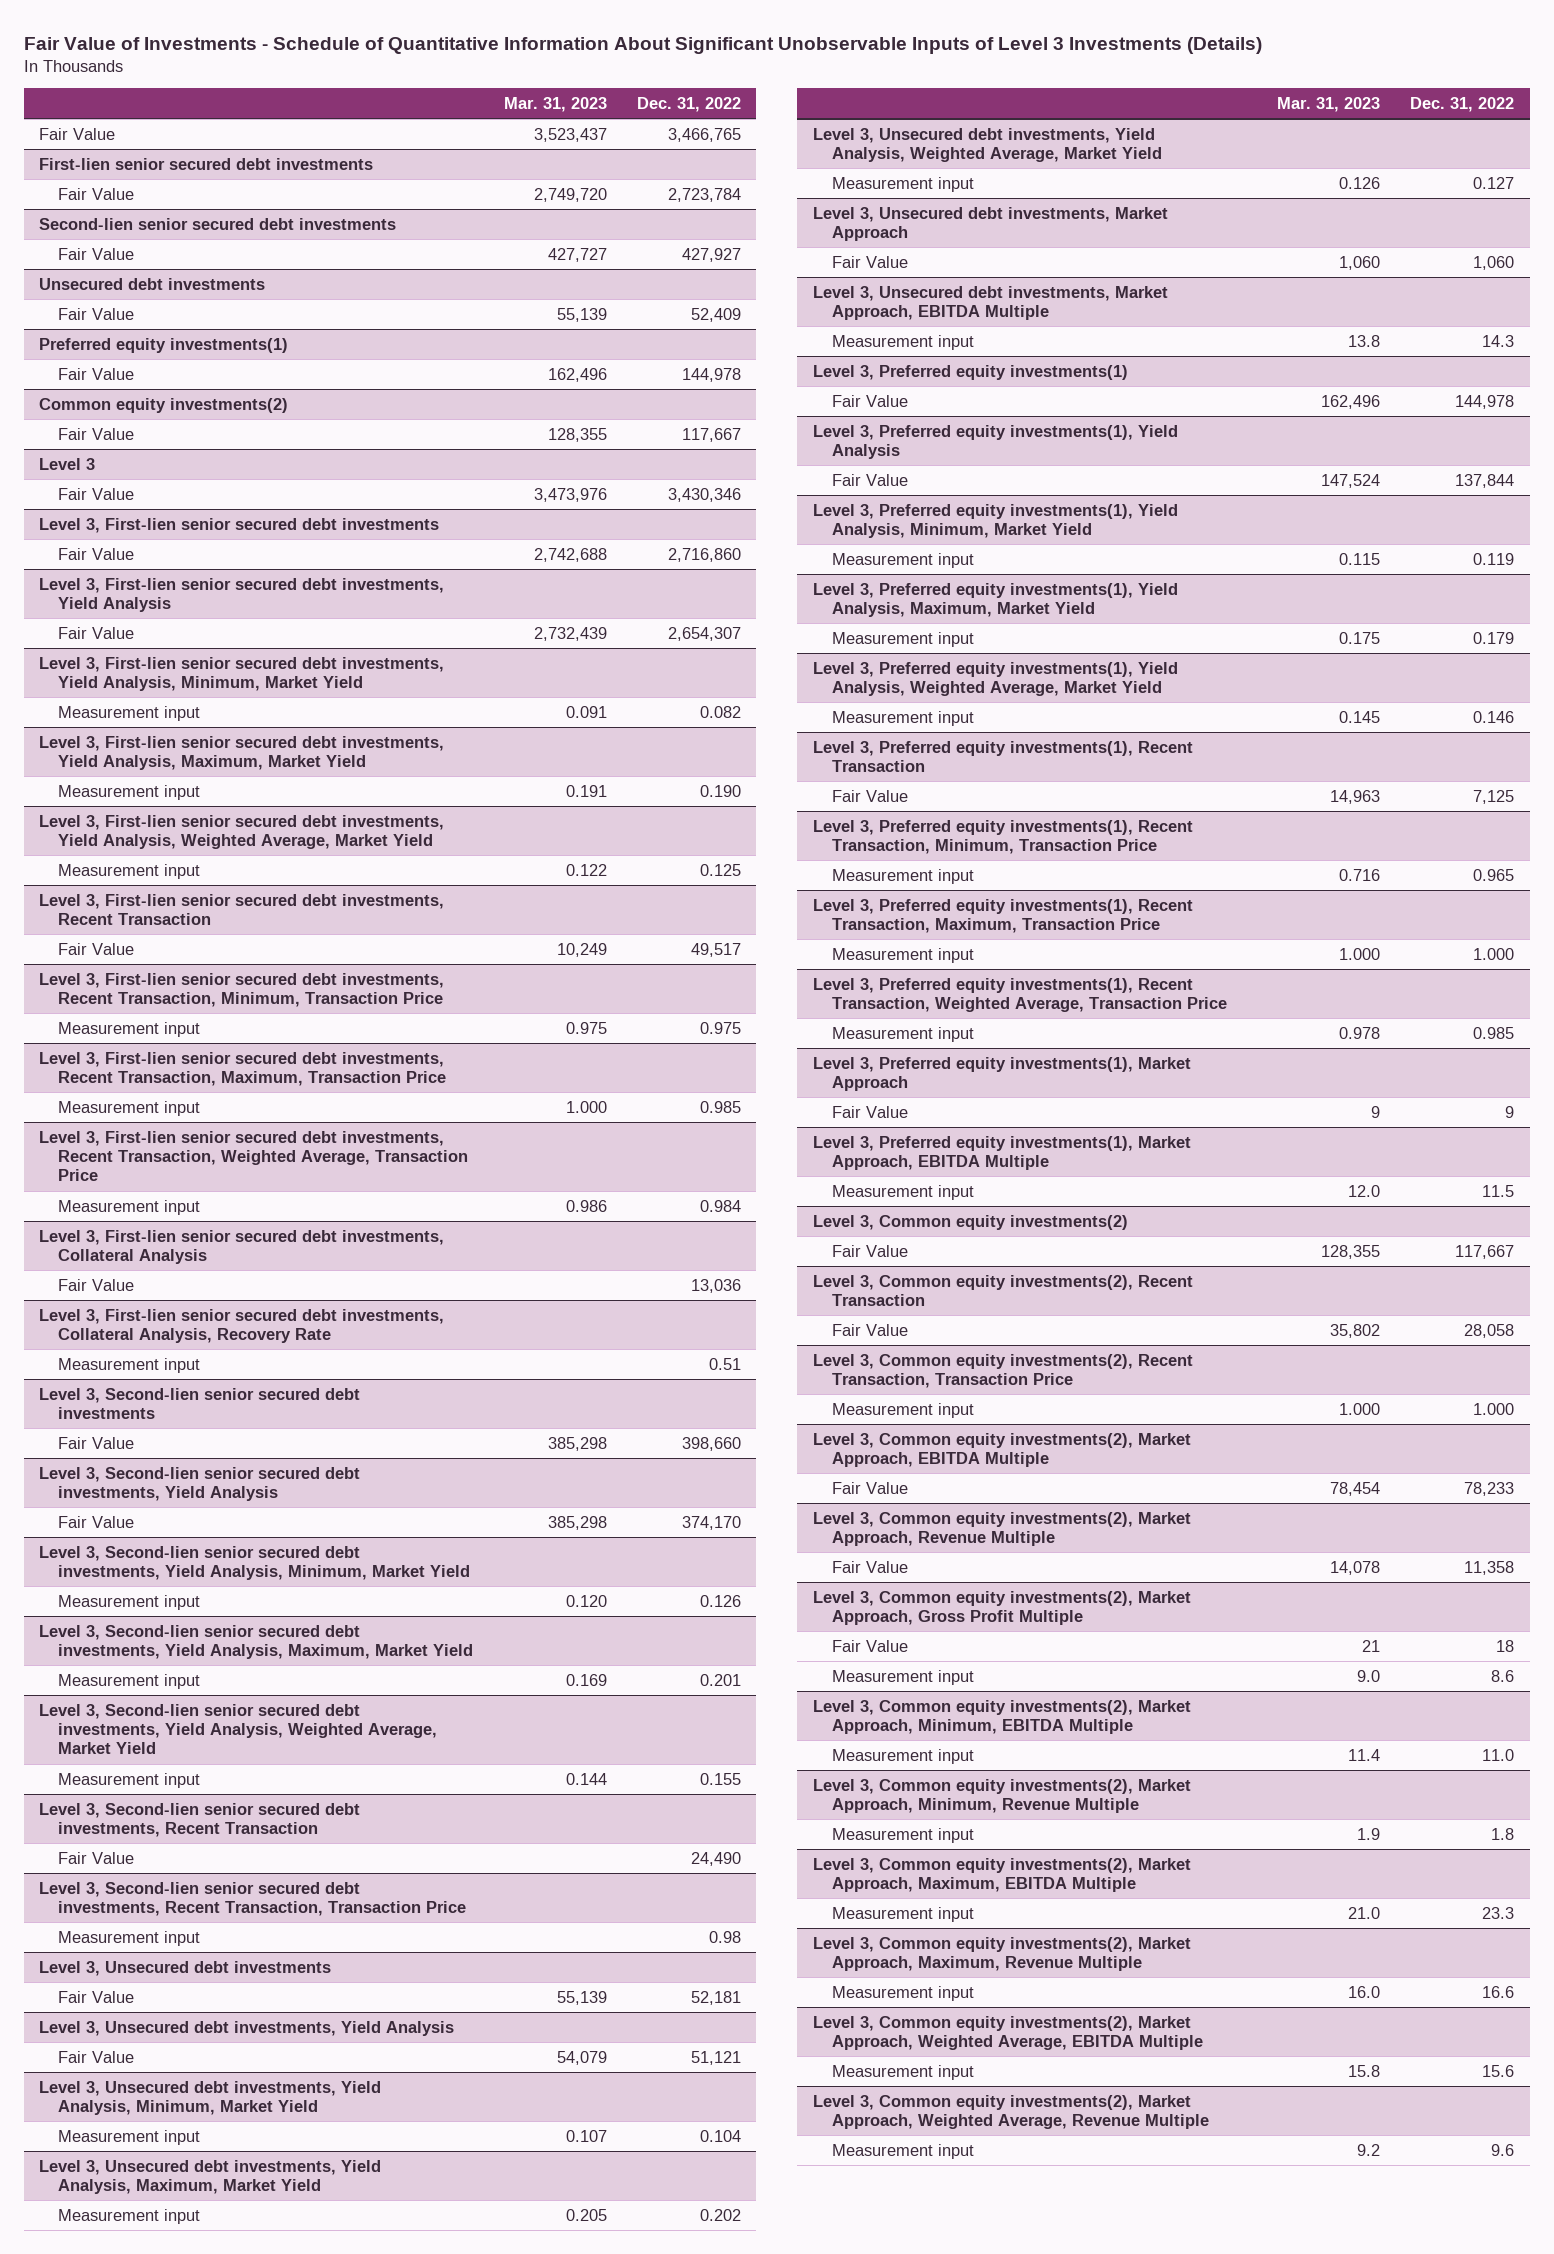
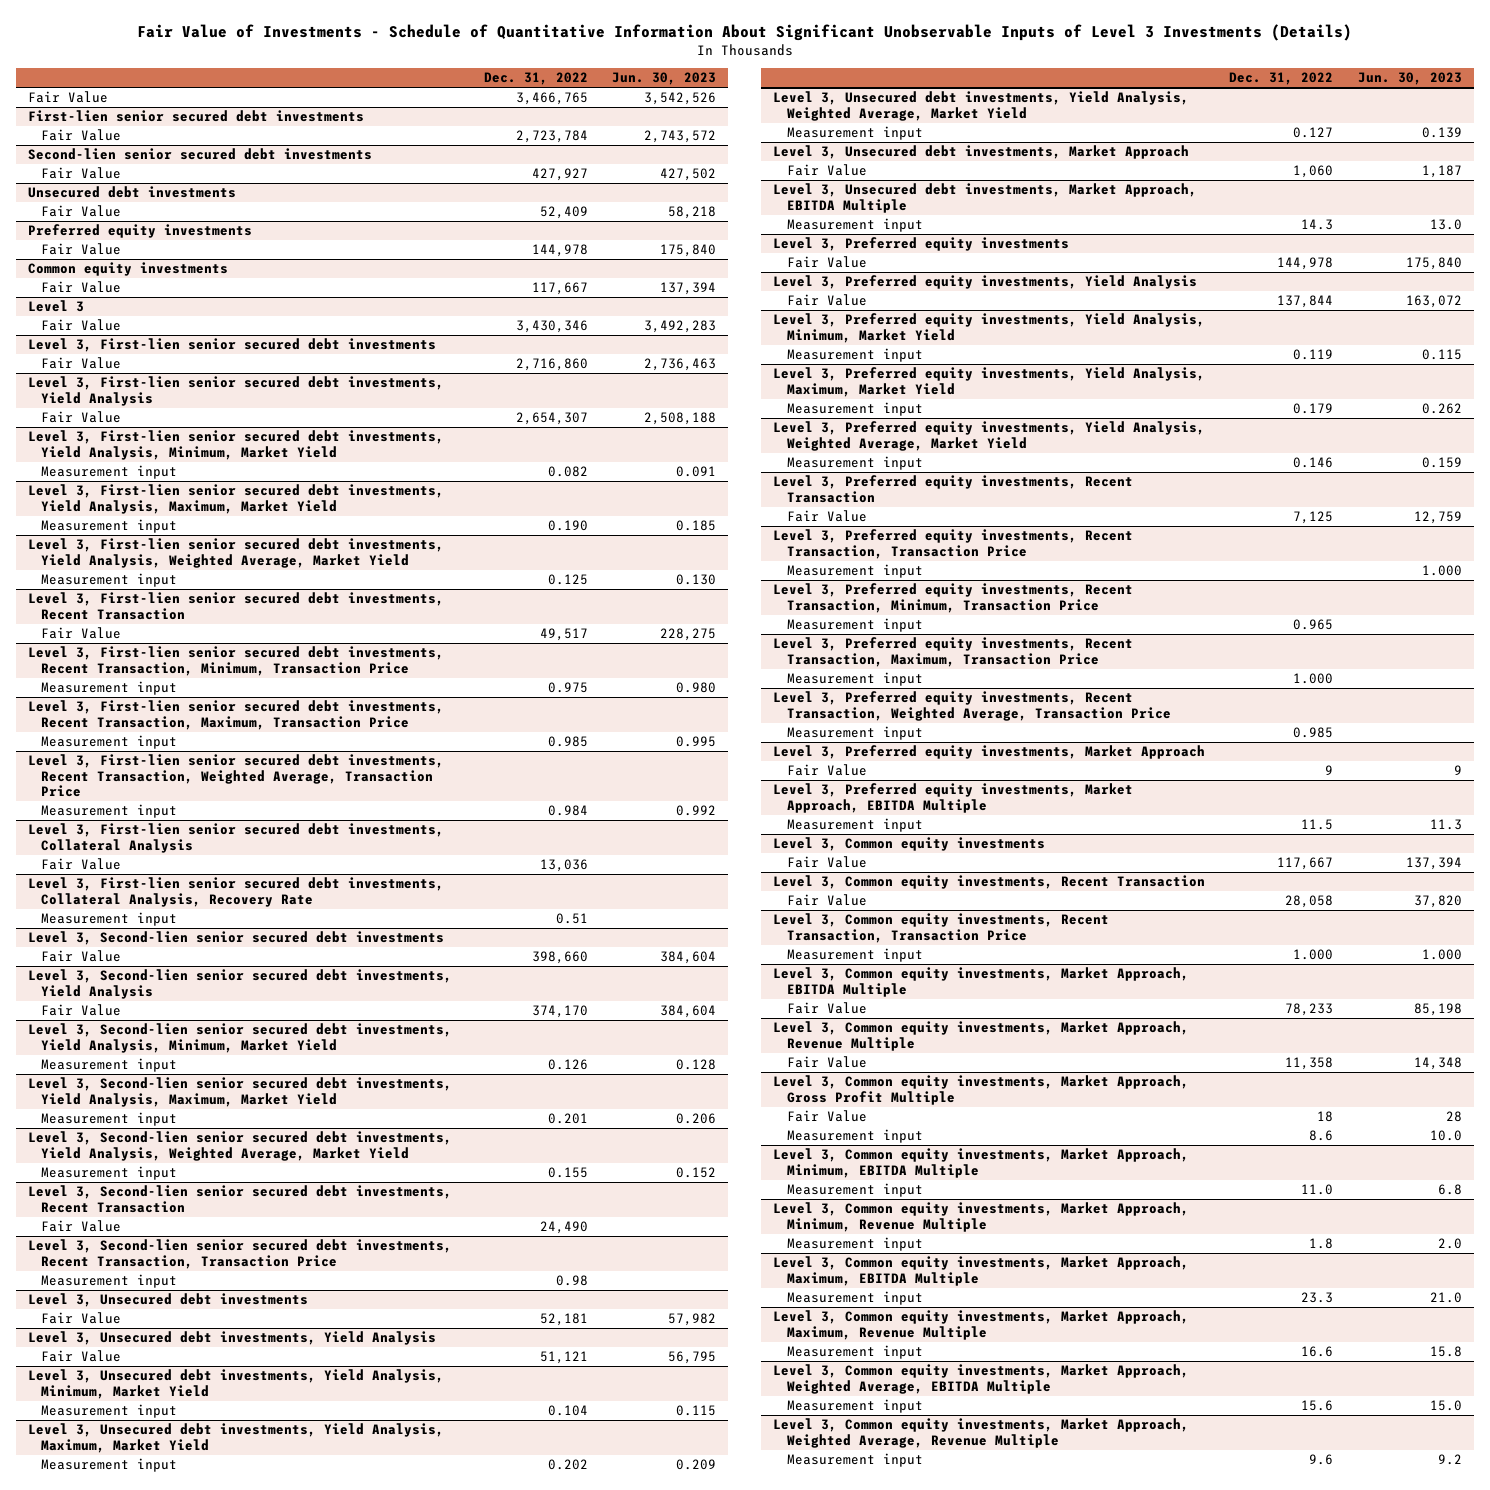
- | Mar. 31, 2023 | Dec. 31, 2022
+ | Dec. 31, 2022 | Jun. 30, 2023
- Preferred equity investments(1)
+ Preferred equity investments
- Common equity investments(2)
+ Common equity investments
- Level 3, Preferred equity investments(1)
+ Level 3, Preferred equity investments
- Level 3, Preferred equity investments(1), Yield Analysis
+ Level 3, Preferred equity investments, Yield Analysis
- Level 3, Preferred equity investments(1), Yield Analysis, Minimum, Market Yield
+ Level 3, Preferred equity investments, Yield Analysis, Minimum, Market Yield
- Level 3, Preferred equity investments(1), Yield Analysis, Maximum, Market Yield
+ Level 3, Preferred equity investments, Yield Analysis, Maximum, Market Yield
- Level 3, Preferred equity investments(1), Yield Analysis, Weighted Average, Market Yield
+ Level 3, Preferred equity investments, Yield Analysis, Weighted Average, Market Yield
- Level 3, Preferred equity investments(1), Recent Transaction
+ Level 3, Preferred equity investments, Recent Transaction
- Level 3, Preferred equity investments(1), Recent Transaction, Minimum, Transaction Price
+ Level 3, Preferred equity investments, Recent Transaction, Transaction Price
+ Measurement input | | 1.000
+ Level 3, Preferred equity investments, Recent Transaction, Minimum, Transaction Price
- Level 3, Preferred equity investments(1), Recent Transaction, Maximum, Transaction Price
+ Level 3, Preferred equity investments, Recent Transaction, Maximum, Transaction Price
- Level 3, Preferred equity investments(1), Recent Transaction, Weighted Average, Transaction Price
+ Level 3, Preferred equity investments, Recent Transaction, Weighted Average, Transaction Price
- Level 3, Preferred equity investments(1), Market Approach
+ Level 3, Preferred equity investments, Market Approach
- Level 3, Preferred equity investments(1), Market Approach, EBITDA Multiple
+ Level 3, Preferred equity investments, Market Approach, EBITDA Multiple
- Level 3, Common equity investments(2)
+ Level 3, Common equity investments
- Level 3, Common equity investments(2), Recent Transaction
+ Level 3, Common equity investments, Recent Transaction
- Level 3, Common equity investments(2), Recent Transaction, Transaction Price
+ Level 3, Common equity investments, Recent Transaction, Transaction Price
- Level 3, Common equity investments(2), Market Approach, EBITDA Multiple
+ Level 3, Common equity investments, Market Approach, EBITDA Multiple
- Level 3, Common equity investments(2), Market Approach, Revenue Multiple
+ Level 3, Common equity investments, Market Approach, Revenue Multiple
- Level 3, Common equity investments(2), Market Approach, Gross Profit Multiple
+ Level 3, Common equity investments, Market Approach, Gross Profit Multiple
- Level 3, Common equity investments(2), Market Approach, Minimum, EBITDA Multiple
+ Level 3, Common equity investments, Market Approach, Minimum, EBITDA Multiple
- Level 3, Common equity investments(2), Market Approach, Minimum, Revenue Multiple
+ Level 3, Common equity investments, Market Approach, Minimum, Revenue Multiple
- Level 3, Common equity investments(2), Market Approach, Maximum, EBITDA Multiple
+ Level 3, Common equity investments, Market Approach, Maximum, EBITDA Multiple
- Level 3, Common equity investments(2), Market Approach, Maximum, Revenue Multiple
+ Level 3, Common equity investments, Market Approach, Maximum, Revenue Multiple
- Level 3, Common equity investments(2), Market Approach, Weighted Average, EBITDA Multiple
+ Level 3, Common equity investments, Market Approach, Weighted Average, EBITDA Multiple
- Level 3, Common equity investments(2), Market Approach, Weighted Average, Revenue Multiple
+ Level 3, Common equity investments, Market Approach, Weighted Average, Revenue Multiple

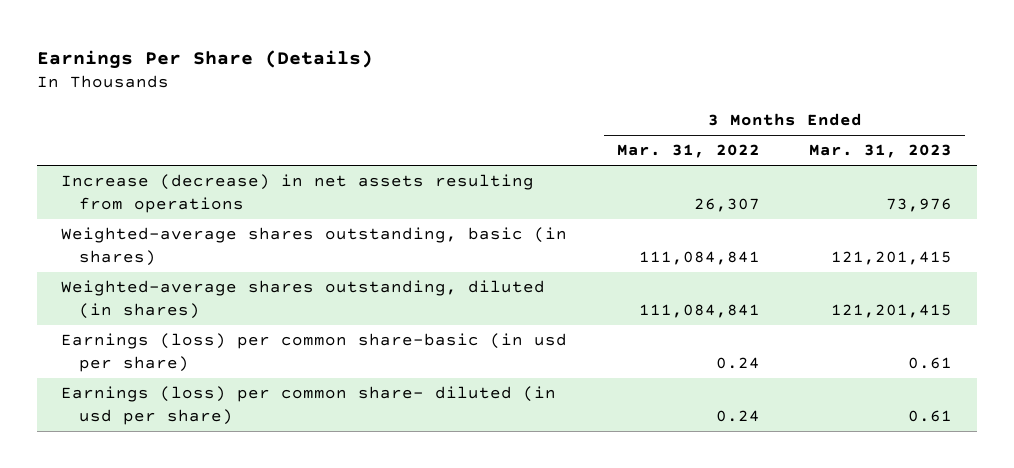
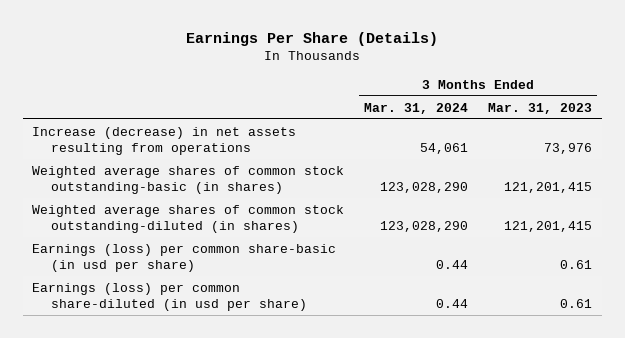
- | 3 Months Ended Mar. 31, 2022 | 3 Months Ended Mar. 31, 2023
+ | 3 Months Ended Mar. 31, 2024 | 3 Months Ended Mar. 31, 2023
- Weighted-average shares outstanding, basic (in shares) | 111,084,841 | 121,201,415
- Weighted-average shares outstanding, diluted (in shares) | 111,084,841 | 121,201,415
+ Weighted average shares of common stock outstanding-basic (in shares) | 123,028,290 | 121,201,415
+ Weighted average shares of common stock outstanding-diluted (in shares) | 123,028,290 | 121,201,415
- Earnings (loss) per common share- diluted (in usd per share) | 0.24 | 0.61
+ Earnings (loss) per common share-diluted (in usd per share) | 0.44 | 0.61

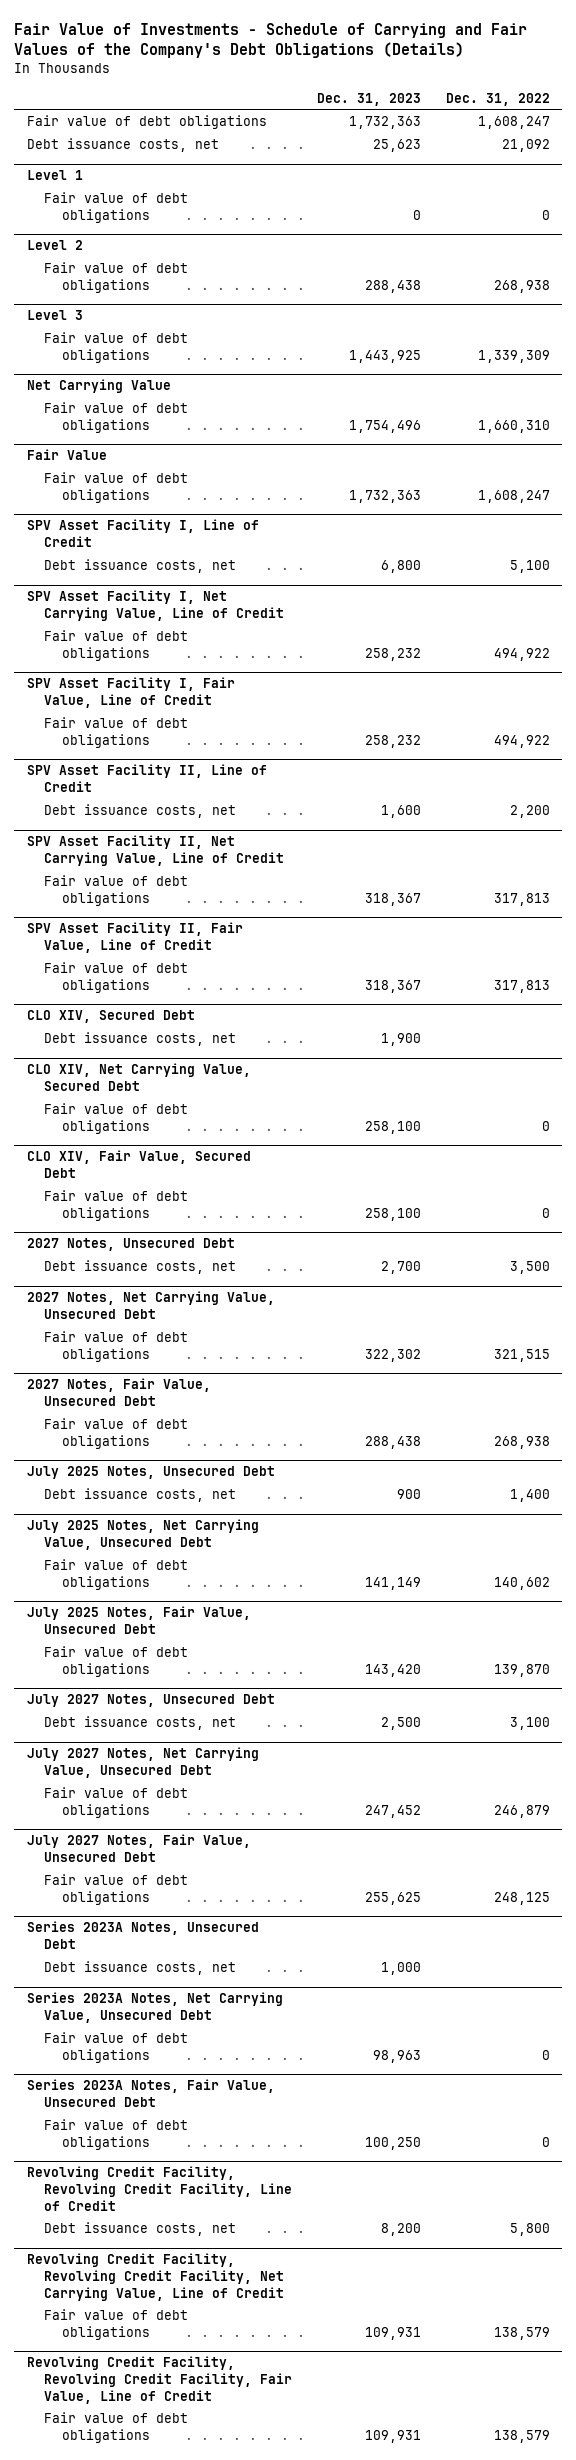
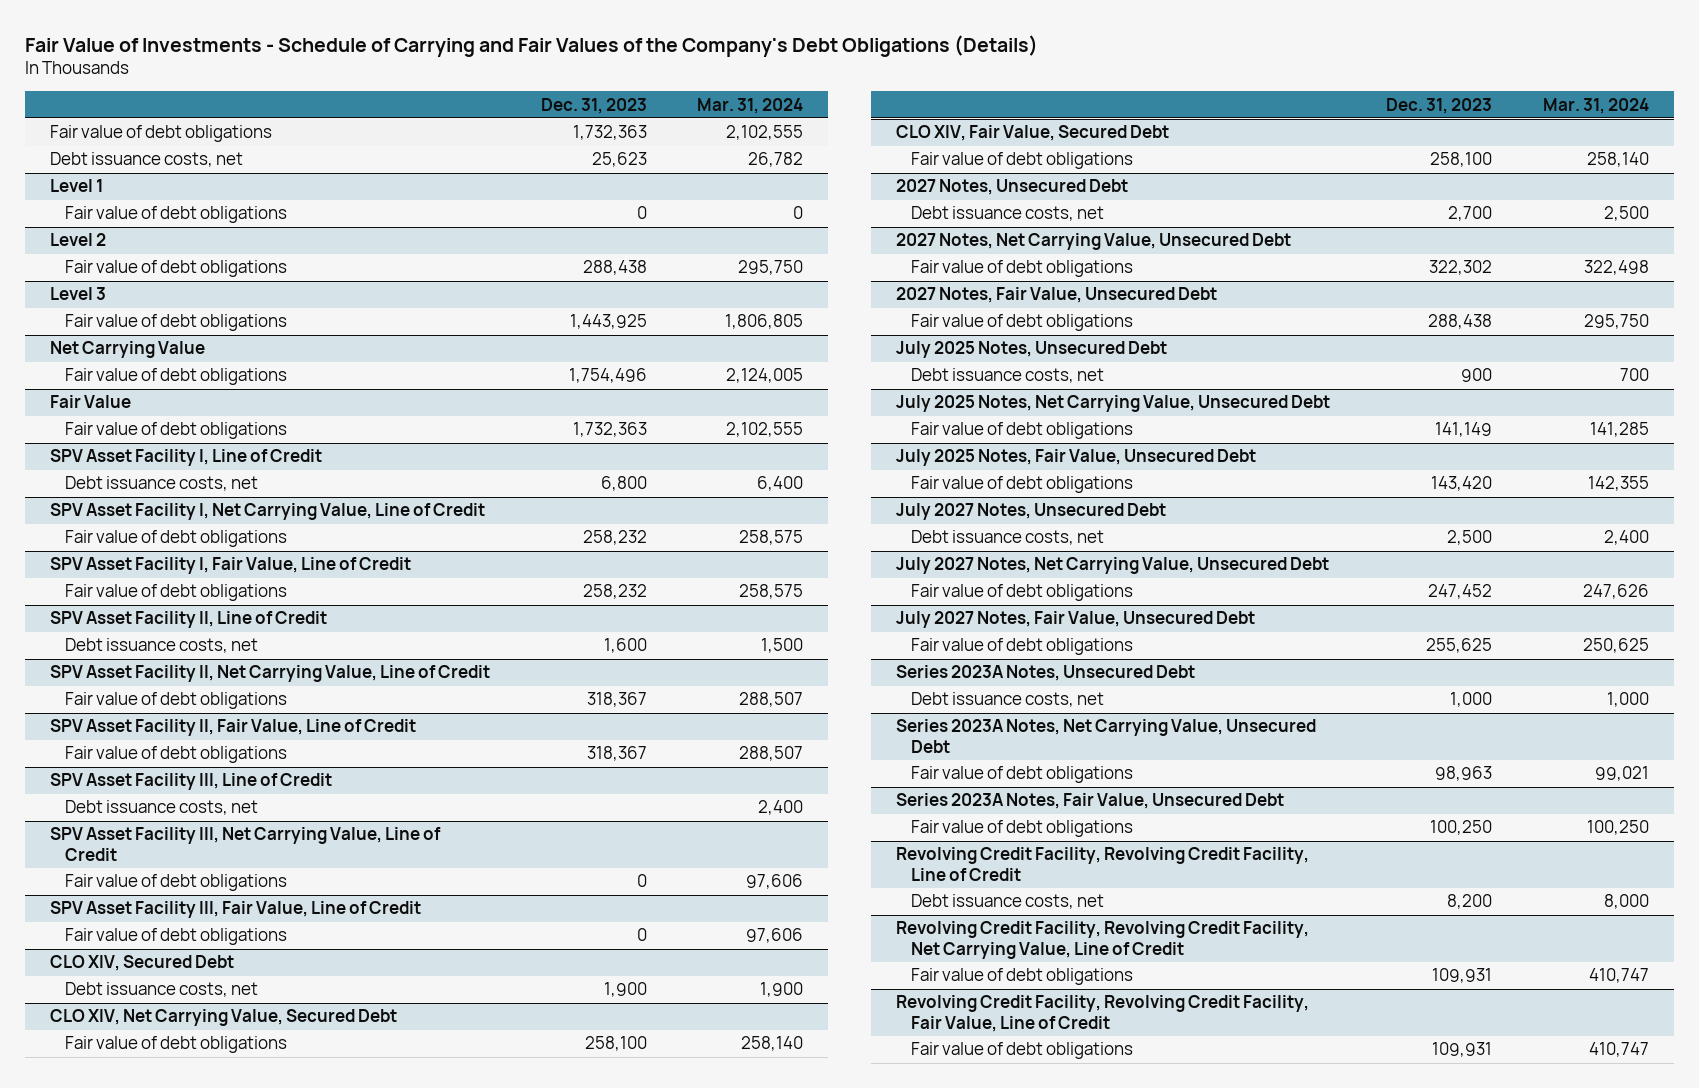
- | Dec. 31, 2023 | Dec. 31, 2022
+ | Dec. 31, 2023 | Mar. 31, 2024
+ SPV Asset Facility III, Line of Credit
+ Debt issuance costs, net | | 2,400
+ SPV Asset Facility III, Net Carrying Value, Line of Credit
+ Fair value of debt obligations | 0 | 97,606
+ SPV Asset Facility III, Fair Value, Line of Credit
+ Fair value of debt obligations | 0 | 97,606

